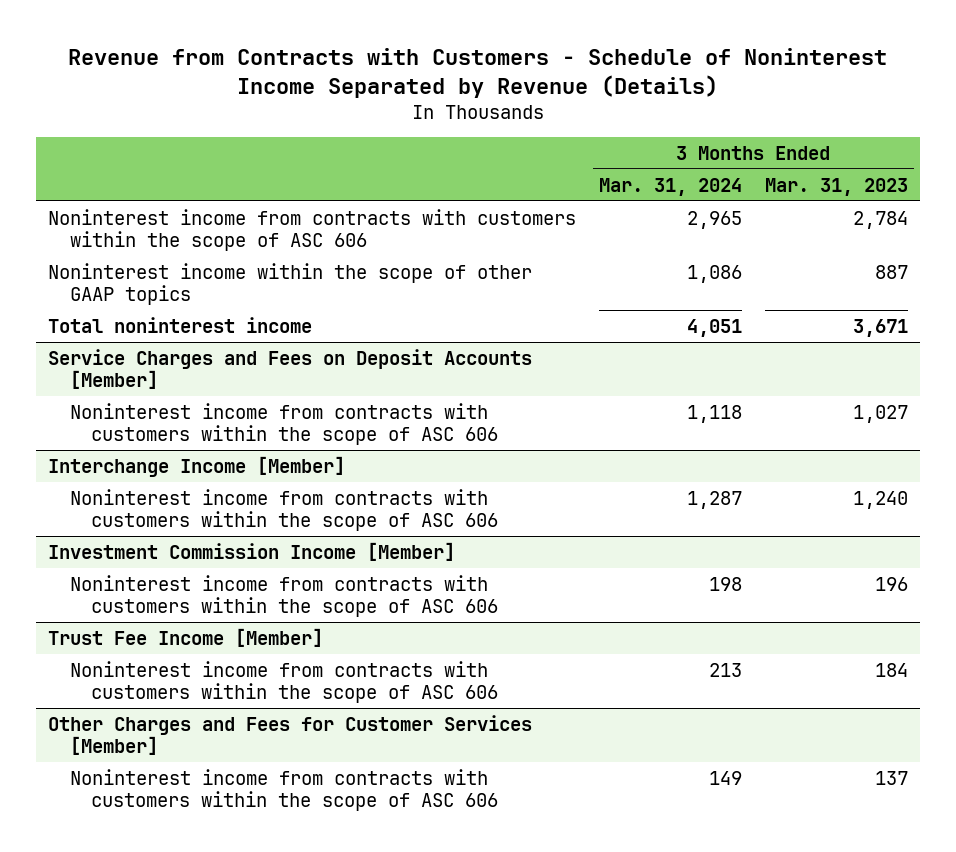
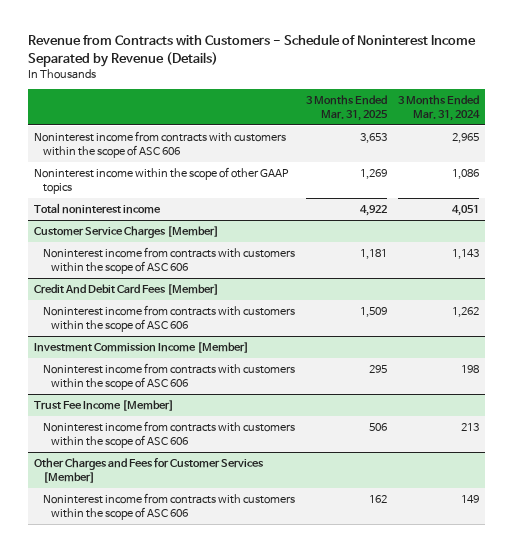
- | 3 Months Ended Mar. 31, 2024 | 3 Months Ended Mar. 31, 2023
+ | 3 Months Ended Mar. 31, 2025 | 3 Months Ended Mar. 31, 2024
- Service Charges and Fees on Deposit Accounts [Member]
- Noninterest income from contracts with customers within the scope of ASC 606 | 1,118 | 1,027
- Interchange Income [Member]
- Noninterest income from contracts with customers within the scope of ASC 606 | 1,287 | 1,240
+ Customer Service Charges [Member]
+ Noninterest income from contracts with customers within the scope of ASC 606 | 1,181 | 1,143
+ Credit And Debit Card Fees [Member]
+ Noninterest income from contracts with customers within the scope of ASC 606 | 1,509 | 1,262

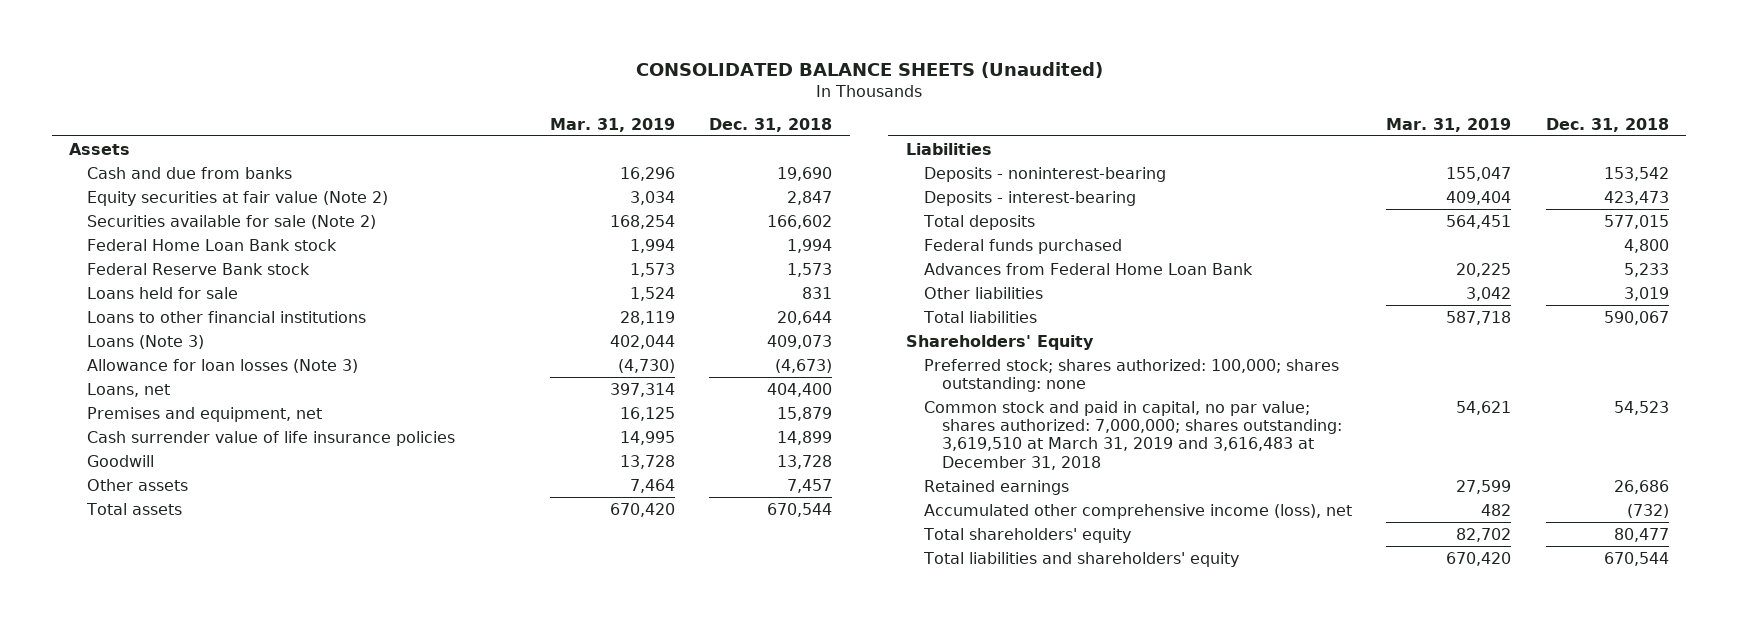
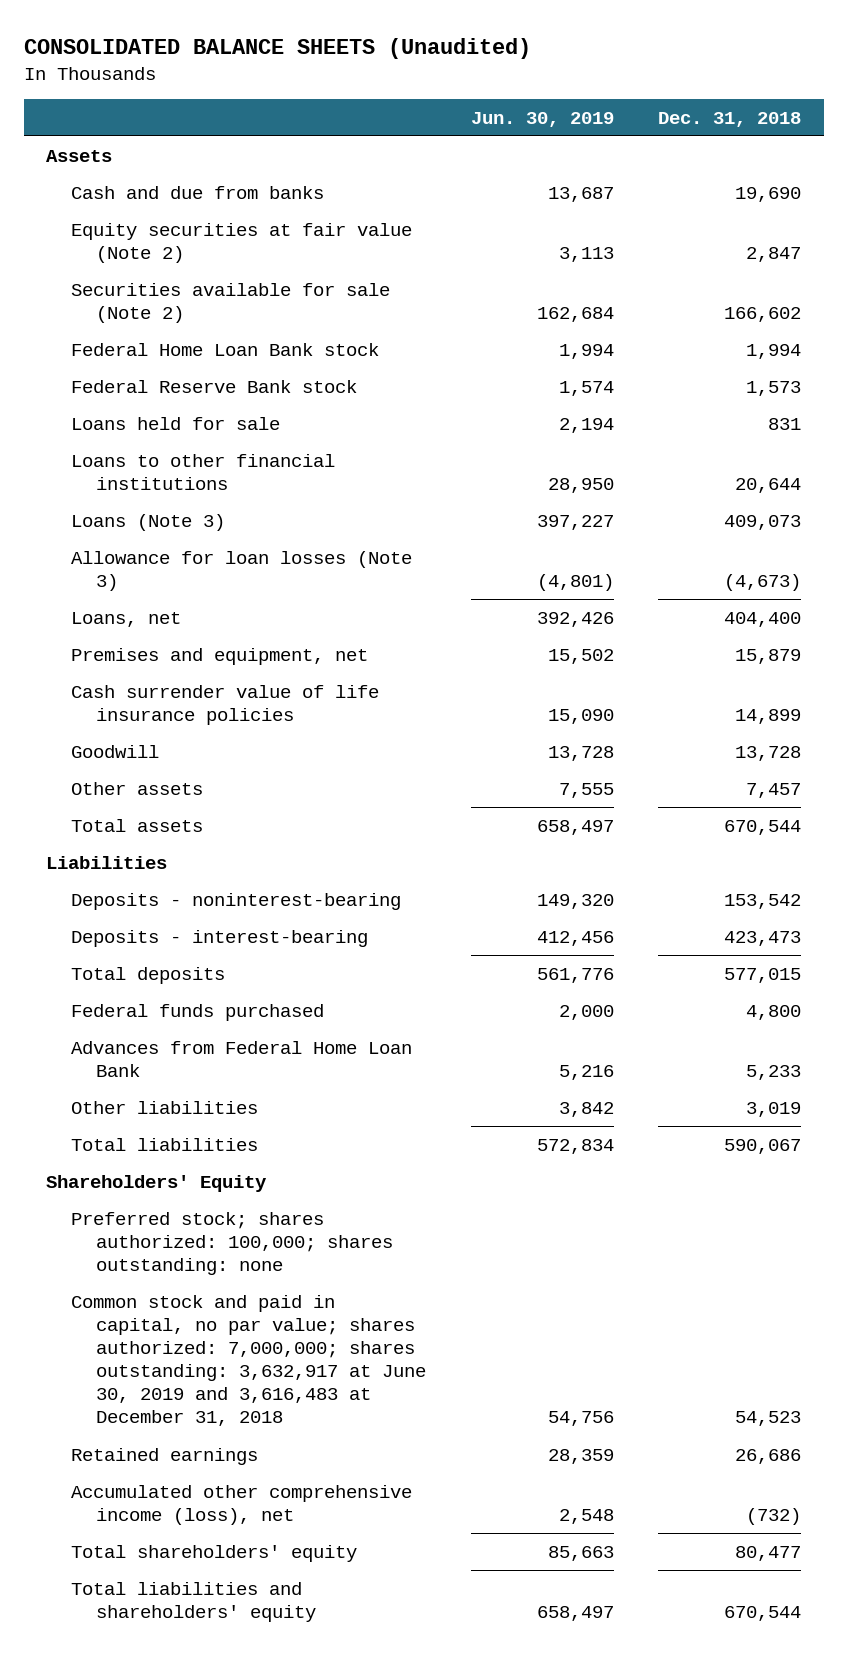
- | Mar. 31, 2019 | Dec. 31, 2018
+ | Jun. 30, 2019 | Dec. 31, 2018
- Common stock and paid in capital, no par value; shares authorized: 7,000,000; shares outstanding: 3,619,510 at March 31, 2019 and 3,616,483 at December 31, 2018 | 54,621 | 54,523
+ Common stock and paid in capital, no par value; shares authorized: 7,000,000; shares outstanding: 3,632,917 at June 30, 2019 and 3,616,483 at December 31, 2018 | 54,756 | 54,523

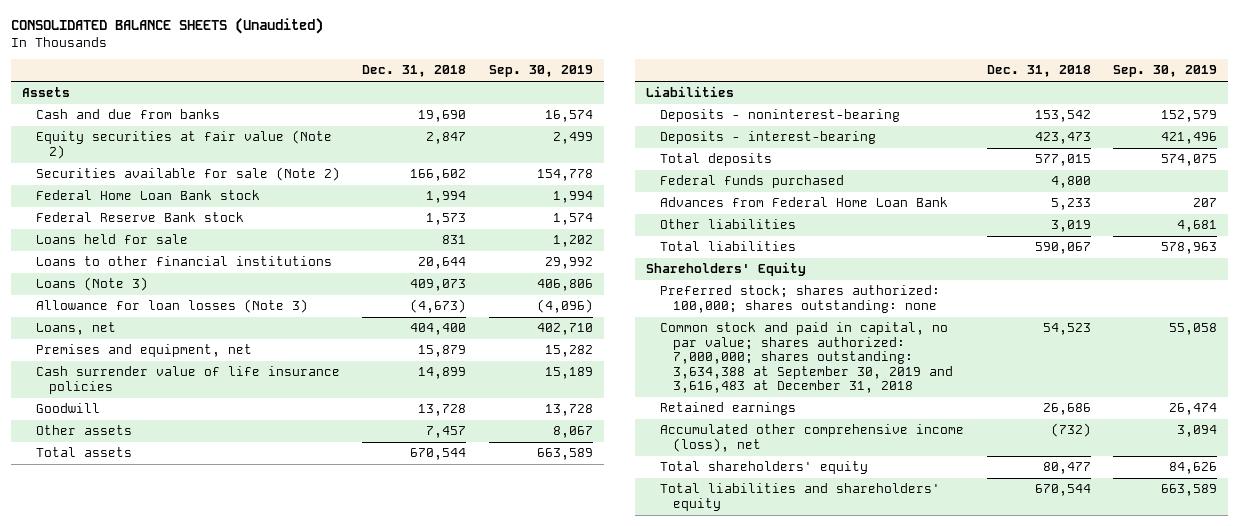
- | Jun. 30, 2019 | Dec. 31, 2018
+ | Dec. 31, 2018 | Sep. 30, 2019
- Common stock and paid in capital, no par value; shares authorized: 7,000,000; shares outstanding: 3,632,917 at June 30, 2019 and 3,616,483 at December 31, 2018 | 54,756 | 54,523
+ Common stock and paid in capital, no par value; shares authorized: 7,000,000; shares outstanding: 3,634,388 at September 30, 2019 and 3,616,483 at December 31, 2018 | 54,523 | 55,058

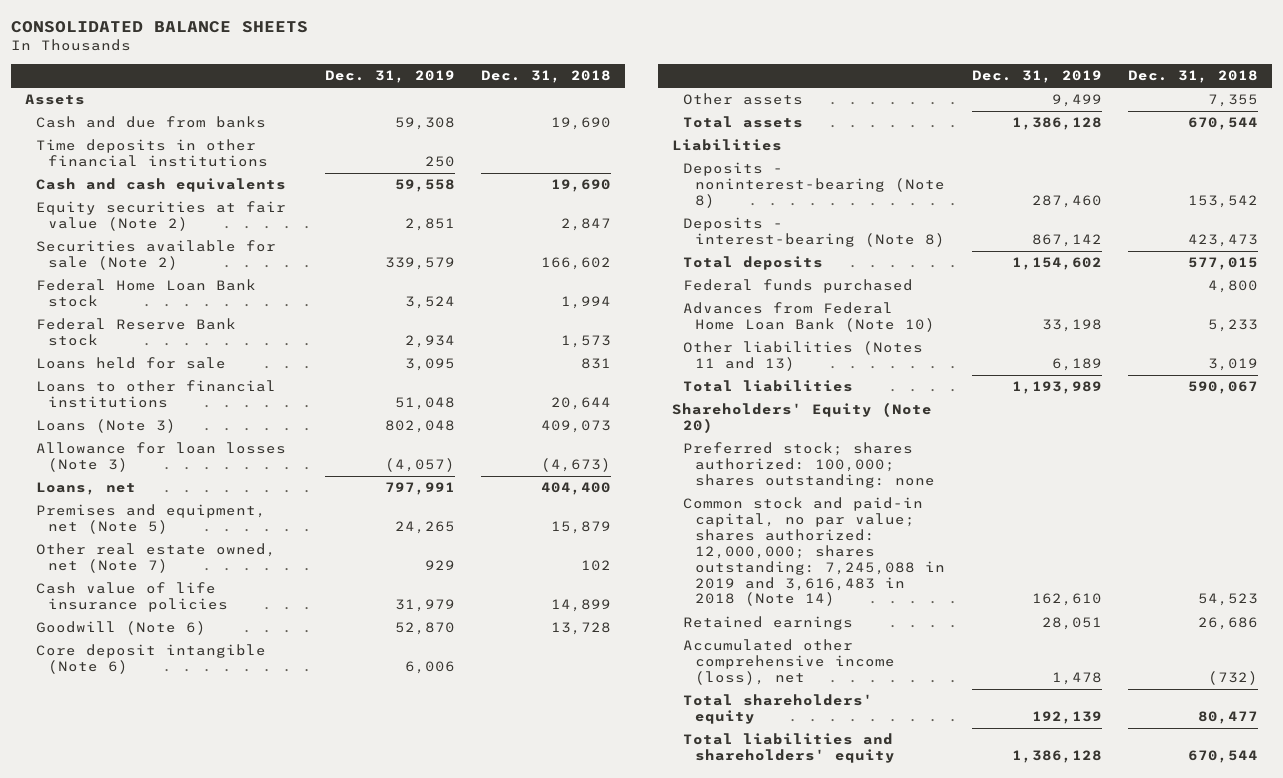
- CONSOLIDATED BALANCE SHEETS (Unaudited)
+ CONSOLIDATED BALANCE SHEETS
- | Dec. 31, 2018 | Sep. 30, 2019
+ | Dec. 31, 2019 | Dec. 31, 2018
+ Time deposits in other financial institutions | 250 |
+ Cash and cash equivalents | 59,558 | 19,690
- Premises and equipment, net | 15,879 | 15,282
- Cash surrender value of life insurance policies | 14,899 | 15,189
- Goodwill | 13,728 | 13,728
- Other assets | 7,457 | 8,067
+ Premises and equipment, net (Note 5) | 24,265 | 15,879
+ Other real estate owned, net (Note 7) | 929 | 102
+ Cash value of life insurance policies | 31,979 | 14,899
+ Goodwill (Note 6) | 52,870 | 13,728
+ Core deposit intangible (Note 6) | 6,006 |
+ Other assets | 9,499 | 7,355
- Deposits - noninterest-bearing | 153,542 | 152,579
- Deposits - interest-bearing | 423,473 | 421,496
+ Deposits - noninterest-bearing (Note 8) | 287,460 | 153,542
+ Deposits - interest-bearing (Note 8) | 867,142 | 423,473
- Advances from Federal Home Loan Bank | 5,233 | 207
- Other liabilities | 3,019 | 4,681
+ Advances from Federal Home Loan Bank (Note 10) | 33,198 | 5,233
+ Other liabilities (Notes 11 and 13) | 6,189 | 3,019
- Shareholders' Equity
+ Shareholders' Equity (Note 20)
- Common stock and paid in capital, no par value; shares authorized: 7,000,000; shares outstanding: 3,634,388 at September 30, 2019 and 3,616,483 at December 31, 2018 | 54,523 | 55,058
+ Common stock and paid-in capital, no par value; shares authorized: 12,000,000; shares outstanding: 7,245,088 in 2019 and 3,616,483 in 2018 (Note 14) | 162,610 | 54,523

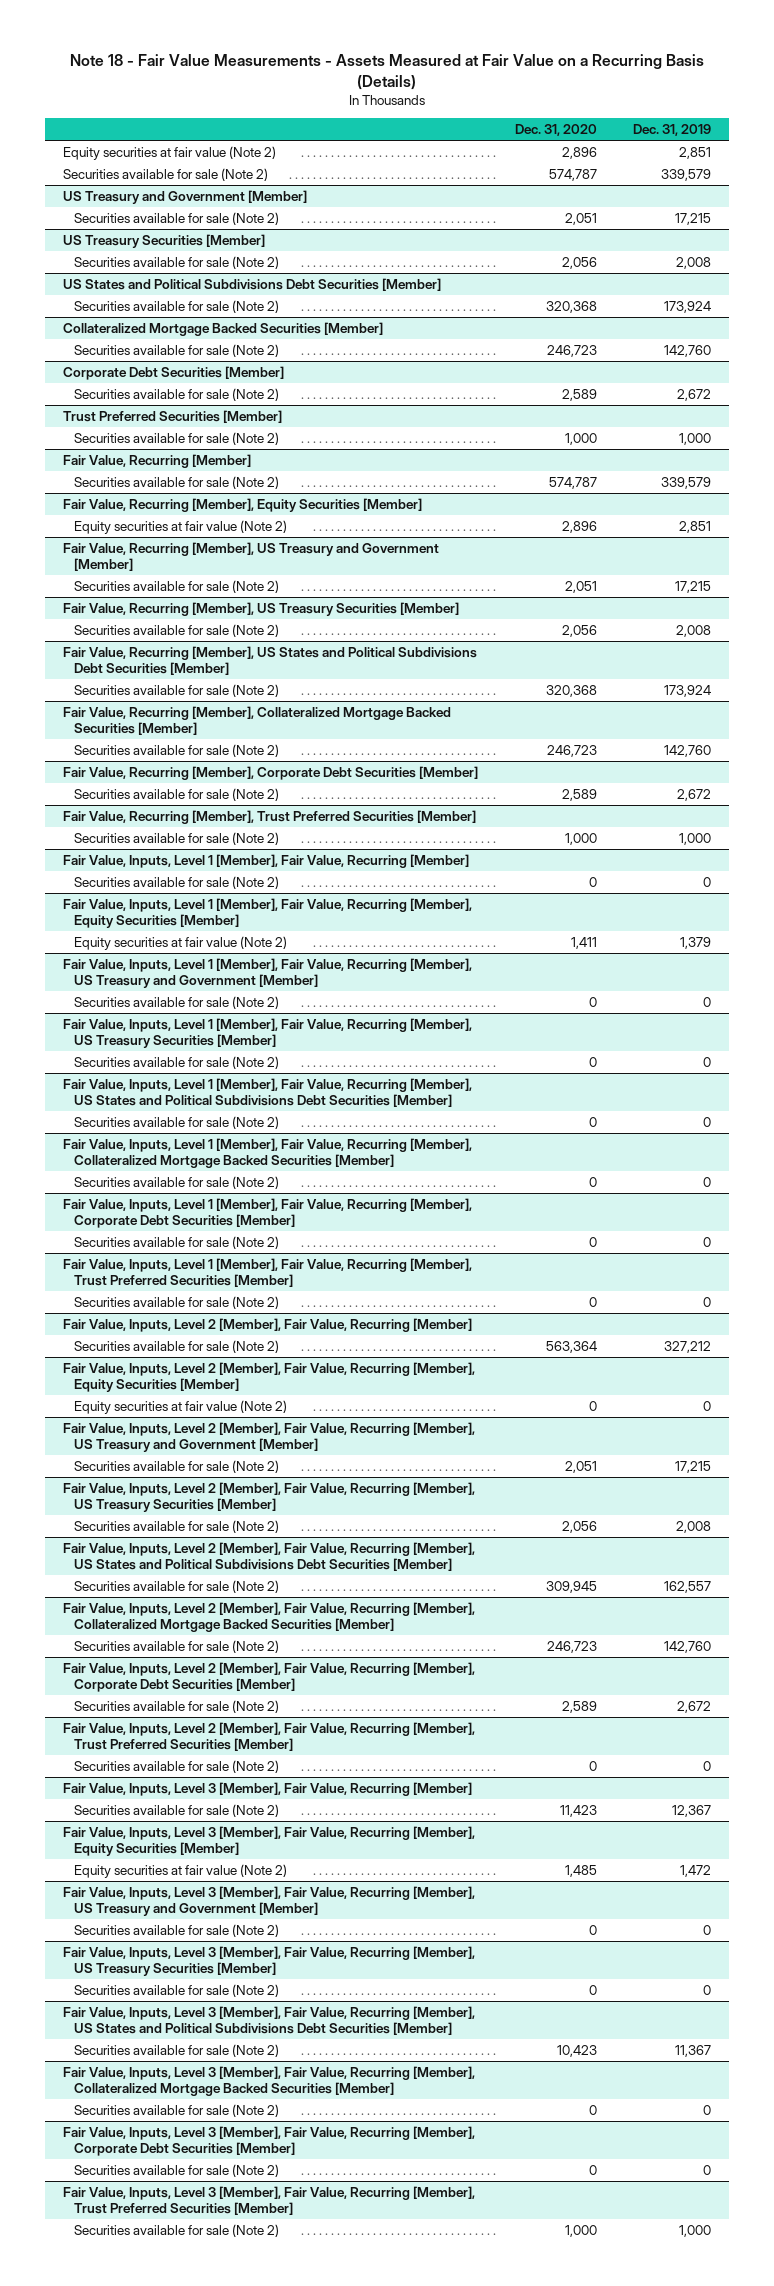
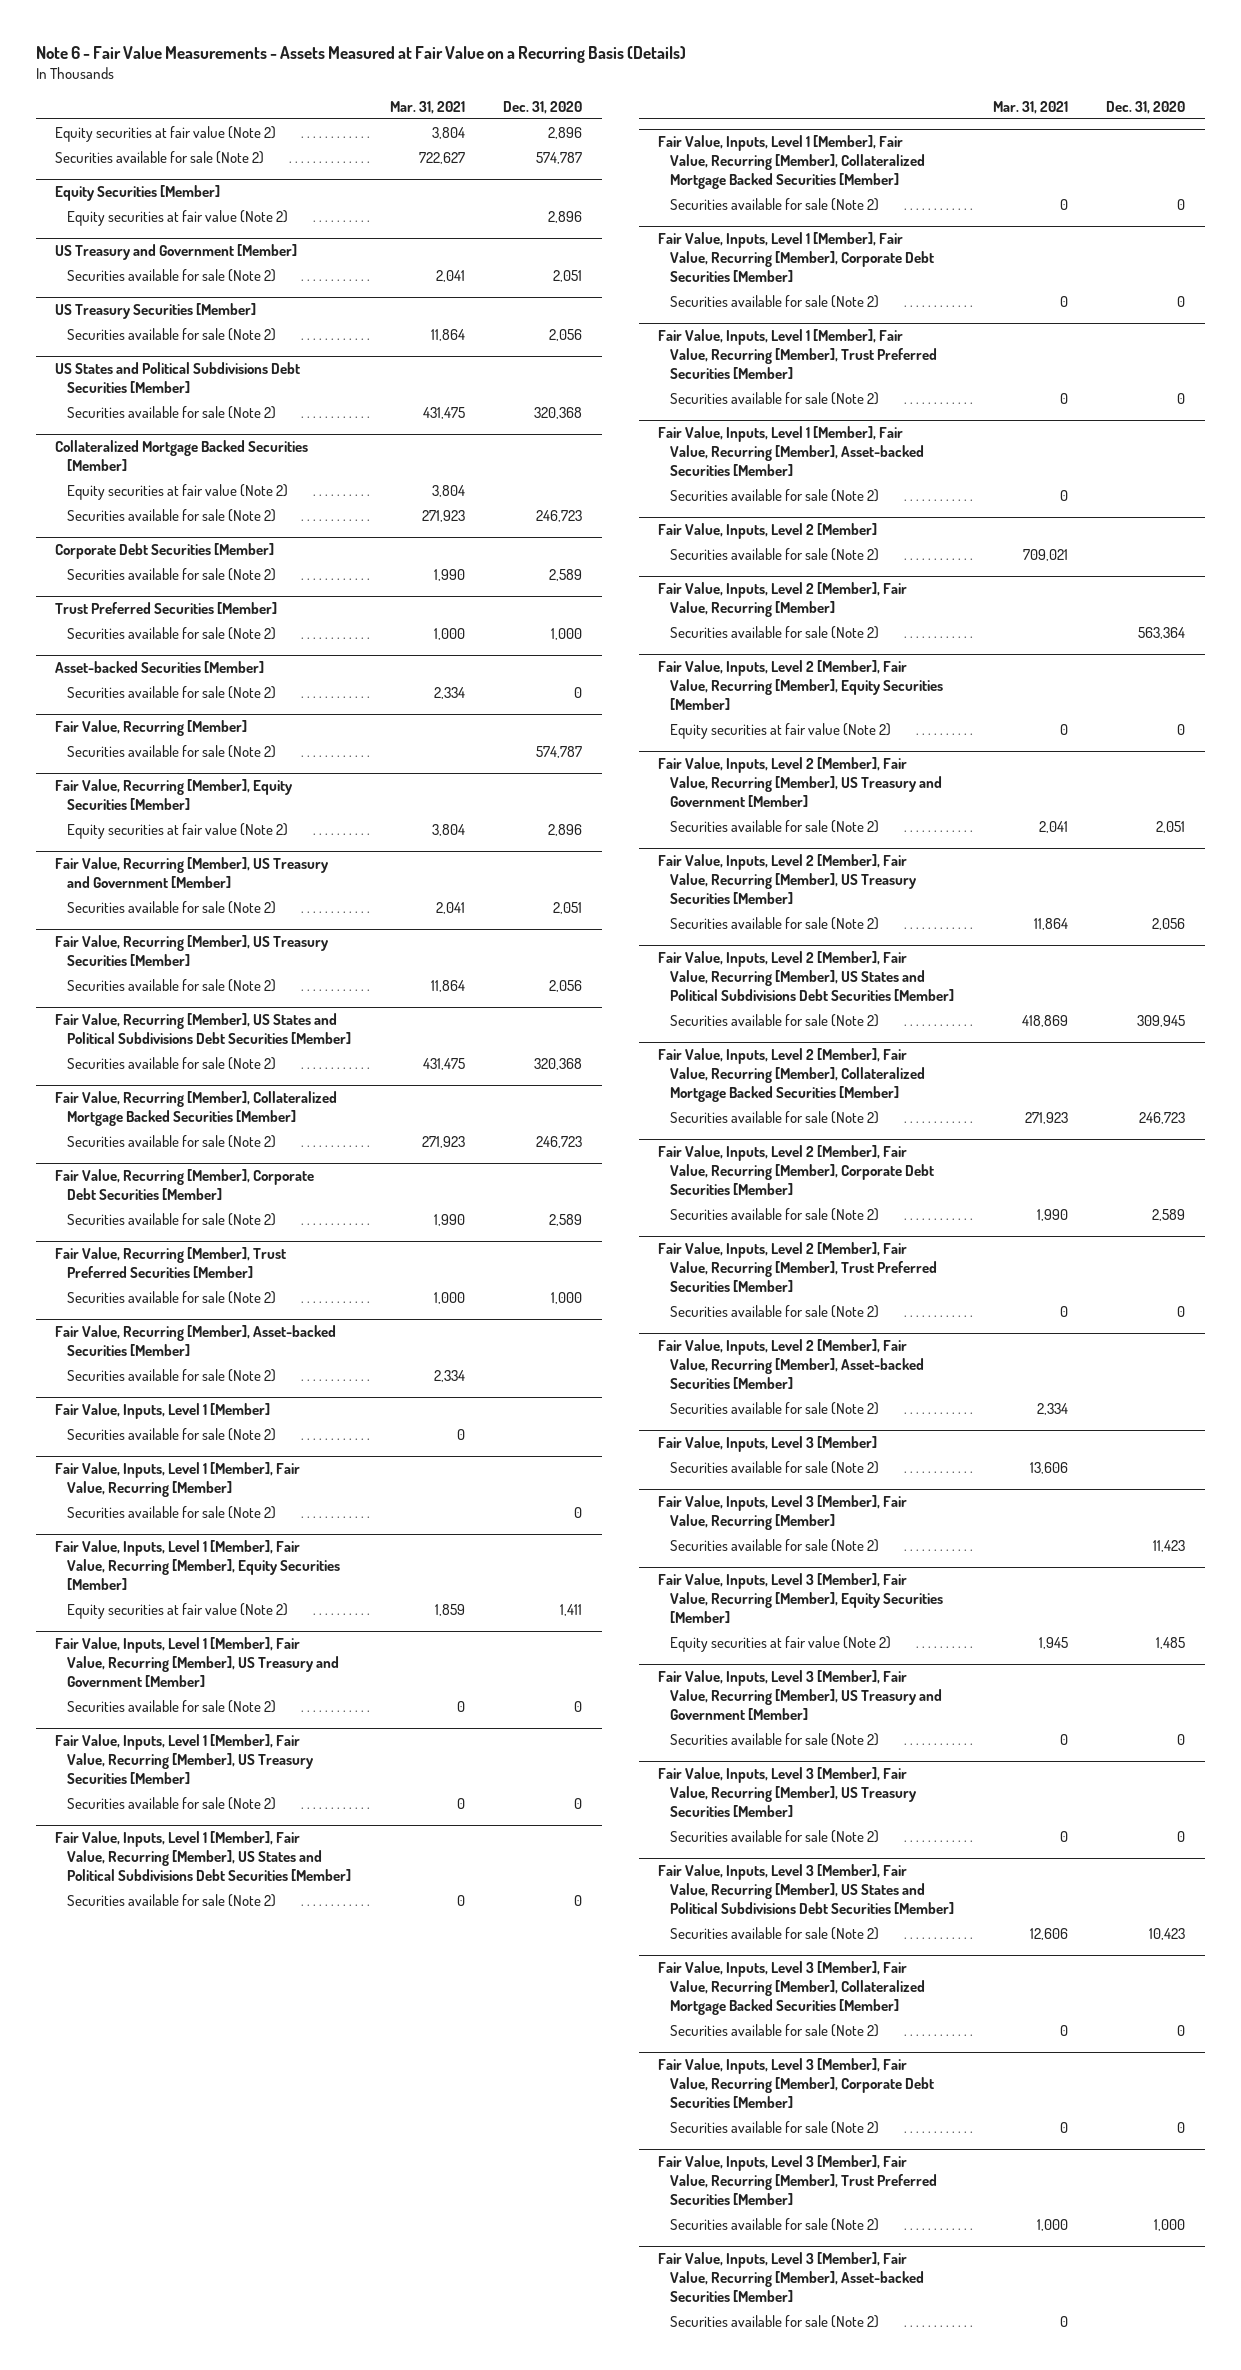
- Note 18 - Fair Value Measurements - Assets Measured at Fair Value on a Recurring Basis (Details)
+ Note 6 - Fair Value Measurements - Assets Measured at Fair Value on a Recurring Basis (Details)
- | Dec. 31, 2020 | Dec. 31, 2019
+ | Mar. 31, 2021 | Dec. 31, 2020
+ Equity Securities [Member]
+ Equity securities at fair value (Note 2) | | 2,896
@ Collateralized Mortgage Backed Securities [Member]
+ Equity securities at fair value (Note 2) | 3,804 |
+ Asset-backed Securities [Member]
+ Securities available for sale (Note 2) | 2,334 | 0
+ Fair Value, Recurring [Member], Asset-backed Securities [Member]
+ Securities available for sale (Note 2) | 2,334 |
+ Fair Value, Inputs, Level 1 [Member]
+ Securities available for sale (Note 2) | 0 |
+ Fair Value, Inputs, Level 1 [Member], Fair Value, Recurring [Member], Asset-backed Securities [Member]
+ Securities available for sale (Note 2) | 0 |
+ Fair Value, Inputs, Level 2 [Member]
+ Securities available for sale (Note 2) | 709,021 |
+ Fair Value, Inputs, Level 2 [Member], Fair Value, Recurring [Member], Asset-backed Securities [Member]
+ Securities available for sale (Note 2) | 2,334 |
+ Fair Value, Inputs, Level 3 [Member]
+ Securities available for sale (Note 2) | 13,606 |
+ Fair Value, Inputs, Level 3 [Member], Fair Value, Recurring [Member], Asset-backed Securities [Member]
+ Securities available for sale (Note 2) | 0 |

